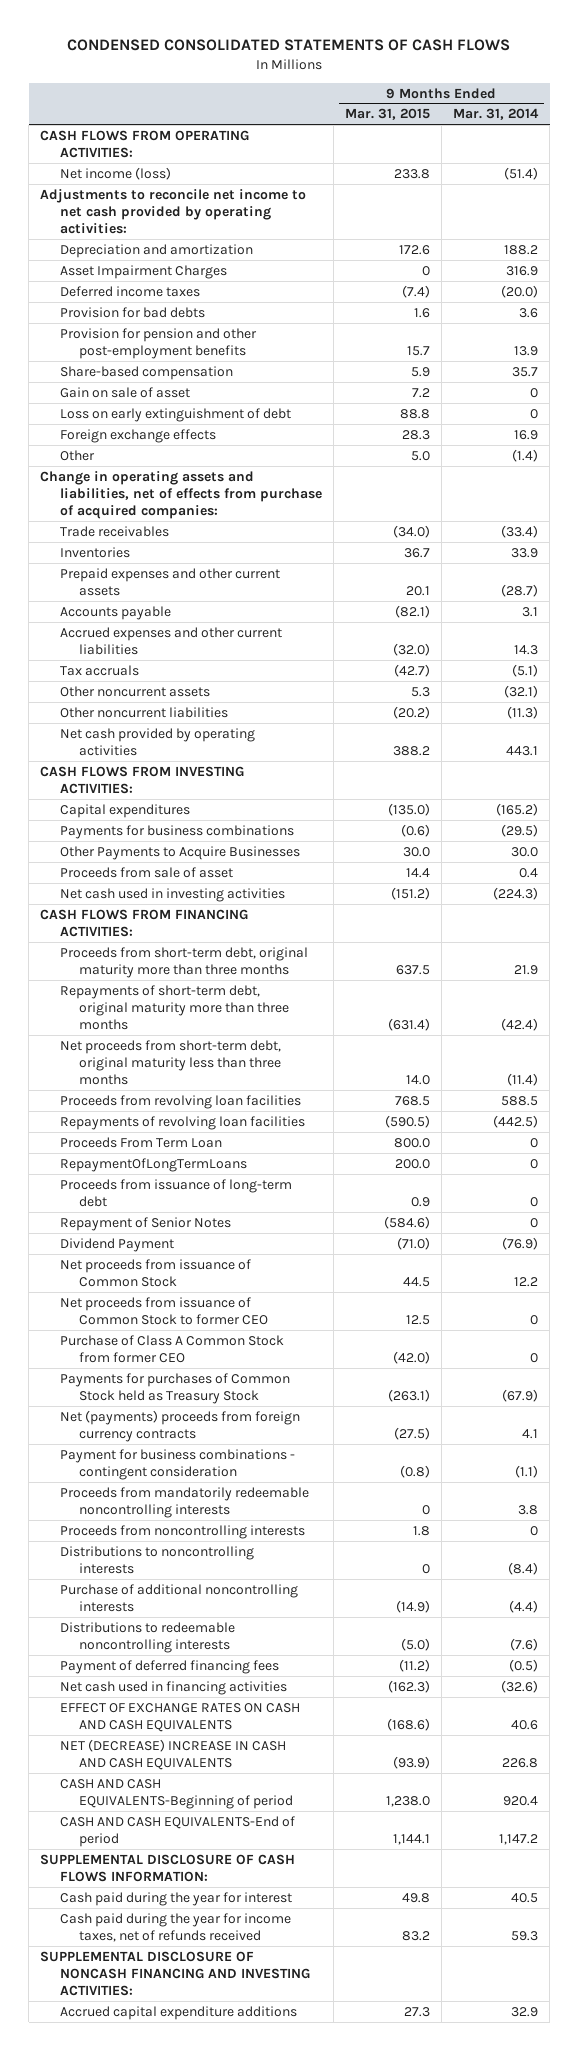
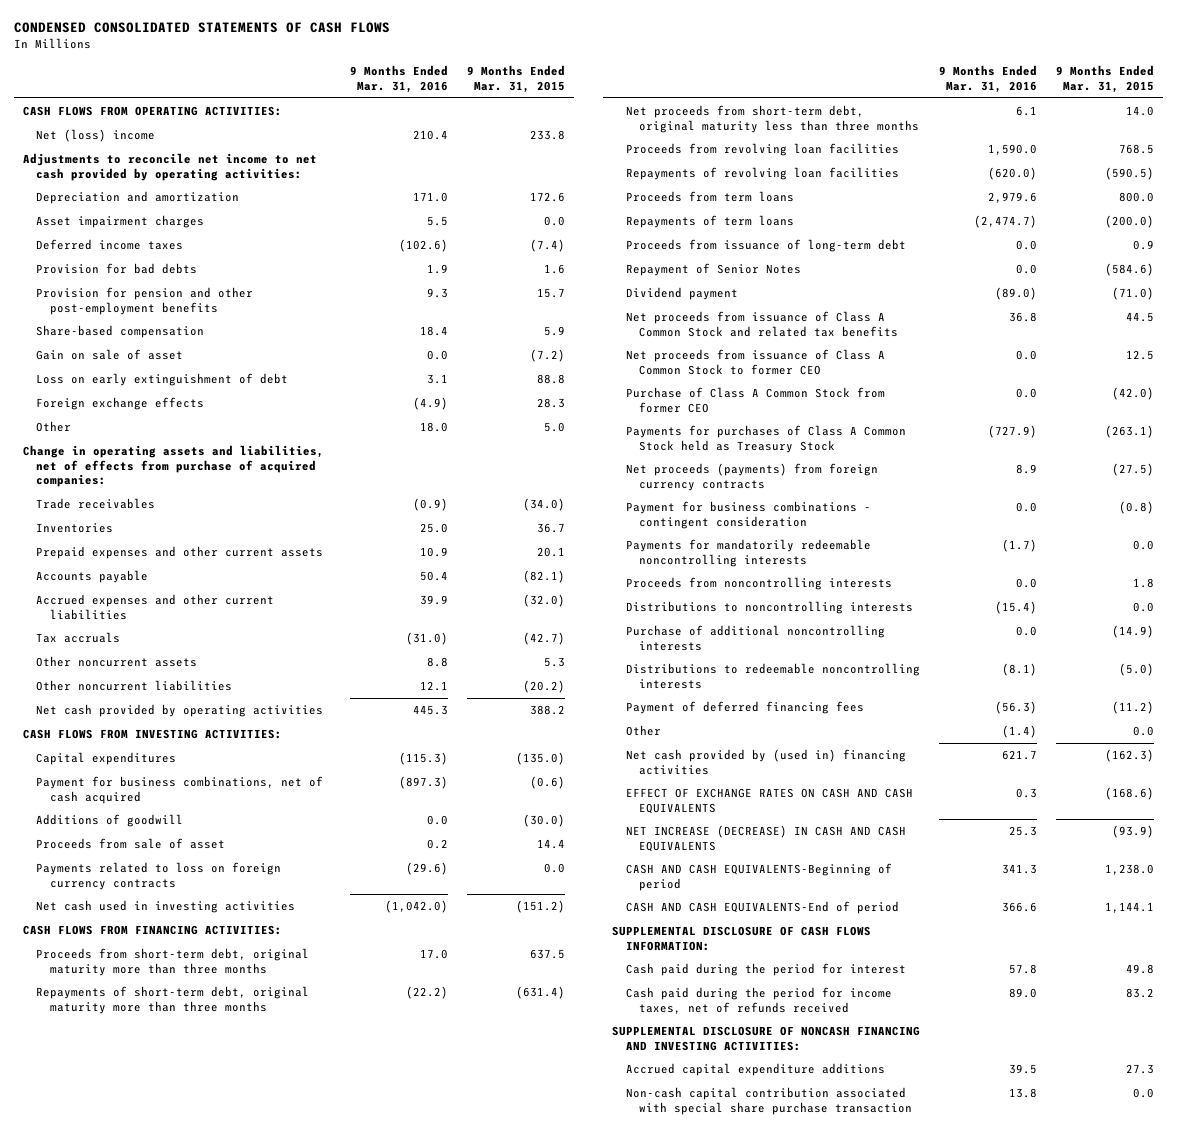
- | 9 Months Ended Mar. 31, 2015 | 9 Months Ended Mar. 31, 2014
+ | 9 Months Ended Mar. 31, 2016 | 9 Months Ended Mar. 31, 2015
- Net income (loss) | 233.8 | (51.4)
+ Net (loss) income | 210.4 | 233.8
- Asset Impairment Charges | 0 | 316.9
+ Asset impairment charges | 5.5 | 0.0
- Gain on sale of asset | 7.2 | 0
+ Gain on sale of asset | 0.0 | (7.2)
- Payments for business combinations | (0.6) | (29.5)
- Other Payments to Acquire Businesses | 30.0 | 30.0
+ Payment for business combinations, net of cash acquired | (897.3) | (0.6)
+ Additions of goodwill | 0.0 | (30.0)
+ Payments related to loss on foreign currency contracts | (29.6) | 0.0
- Proceeds From Term Loan | 800.0 | 0
- RepaymentOfLongTermLoans | 200.0 | 0
+ Proceeds from term loans | 2,979.6 | 800.0
+ Repayments of term loans | (2,474.7) | (200.0)
- Dividend Payment | (71.0) | (76.9)
- Net proceeds from issuance of Common Stock | 44.5 | 12.2
- Net proceeds from issuance of Common Stock to former CEO | 12.5 | 0
+ Dividend payment | (89.0) | (71.0)
+ Net proceeds from issuance of Class A Common Stock and related tax benefits | 36.8 | 44.5
+ Net proceeds from issuance of Class A Common Stock to former CEO | 0.0 | 12.5
- Payments for purchases of Common Stock held as Treasury Stock | (263.1) | (67.9)
- Net (payments) proceeds from foreign currency contracts | (27.5) | 4.1
+ Payments for purchases of Class A Common Stock held as Treasury Stock | (727.9) | (263.1)
+ Net proceeds (payments) from foreign currency contracts | 8.9 | (27.5)
- Proceeds from mandatorily redeemable noncontrolling interests | 0 | 3.8
+ Payments for mandatorily redeemable noncontrolling interests | (1.7) | 0.0
- Distributions to noncontrolling interests | 0 | (8.4)
+ Distributions to noncontrolling interests | (15.4) | 0.0
- Net cash used in financing activities | (162.3) | (32.6)
+ Other | (1.4) | 0.0
+ Net cash provided by (used in) financing activities | 621.7 | (162.3)
- NET (DECREASE) INCREASE IN CASH AND CASH EQUIVALENTS | (93.9) | 226.8
+ NET INCREASE (DECREASE) IN CASH AND CASH EQUIVALENTS | 25.3 | (93.9)
- Cash paid during the year for interest | 49.8 | 40.5
- Cash paid during the year for income taxes, net of refunds received | 83.2 | 59.3
+ Cash paid during the period for interest | 57.8 | 49.8
+ Cash paid during the period for income taxes, net of refunds received | 89.0 | 83.2
+ Non-cash capital contribution associated with special share purchase transaction | 13.8 | 0.0

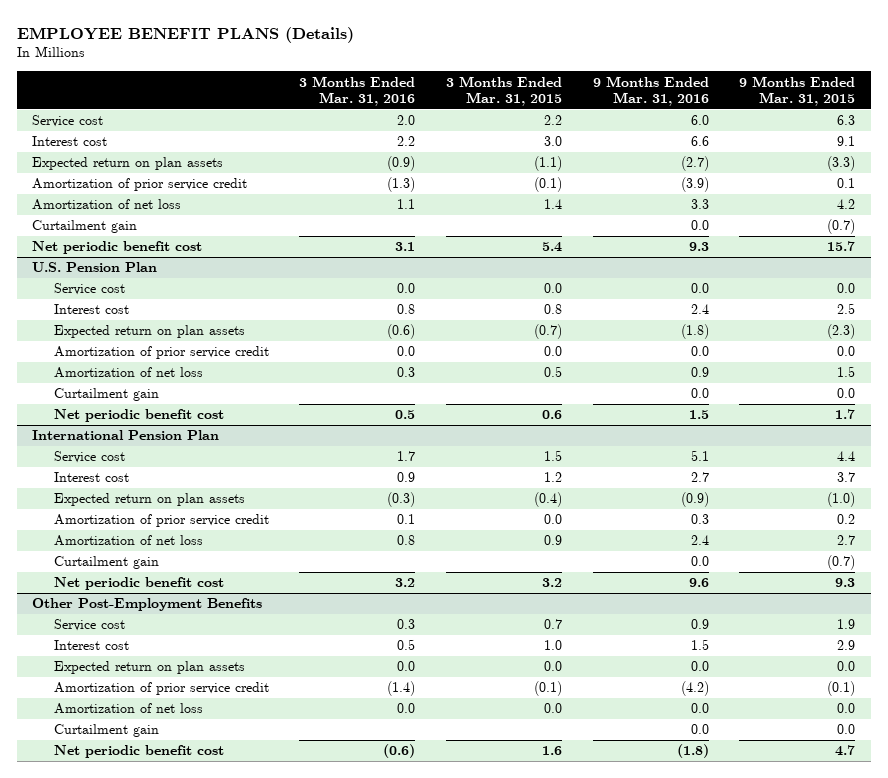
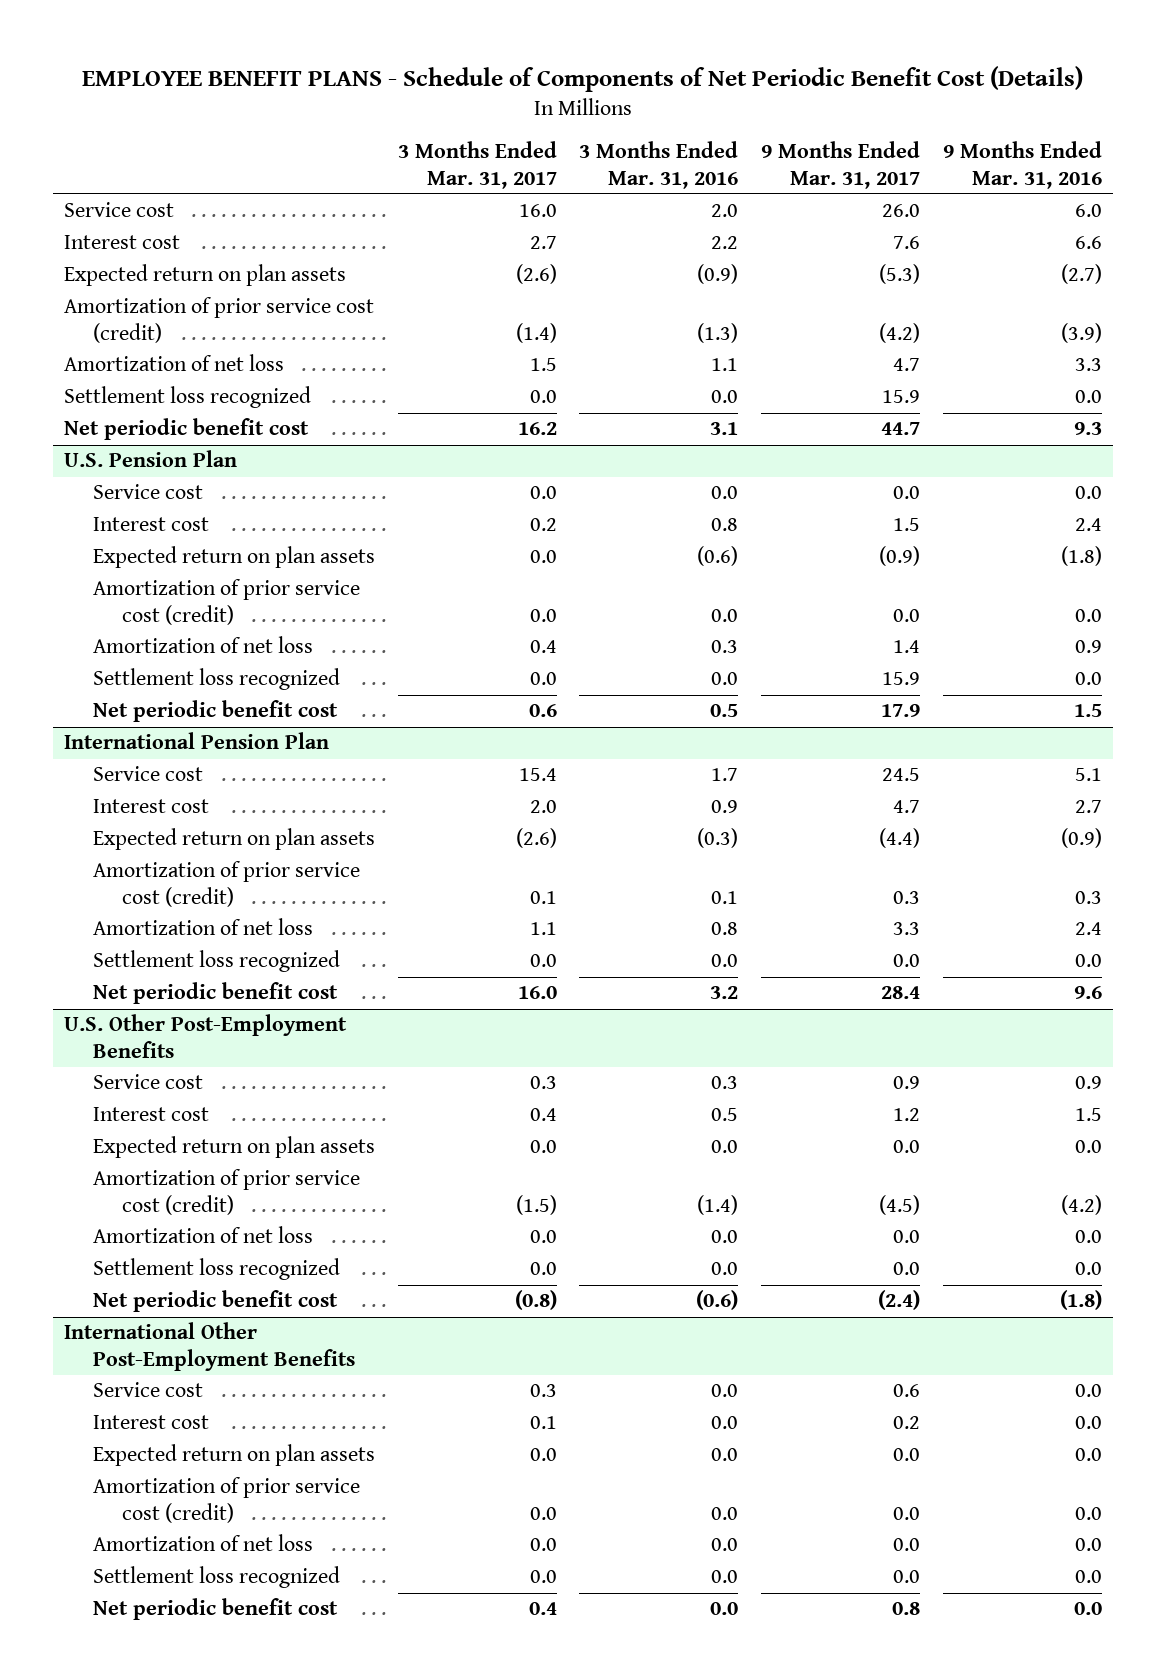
- EMPLOYEE BENEFIT PLANS (Details)
+ EMPLOYEE BENEFIT PLANS - Schedule of Components of Net Periodic Benefit Cost (Details)
- | 3 Months Ended Mar. 31, 2016 | 3 Months Ended Mar. 31, 2015 | 9 Months Ended Mar. 31, 2016 | 9 Months Ended Mar. 31, 2015
+ | 3 Months Ended Mar. 31, 2017 | 3 Months Ended Mar. 31, 2016 | 9 Months Ended Mar. 31, 2017 | 9 Months Ended Mar. 31, 2016
- Amortization of prior service credit | (1.3) | (0.1) | (3.9) | 0.1
+ Amortization of prior service cost (credit) | (1.4) | (1.3) | (4.2) | (3.9)
- Curtailment gain | | | 0.0 | (0.7)
+ Settlement loss recognized | 0.0 | 0.0 | 15.9 | 0.0
@ U.S. Pension Plan
- Amortization of prior service credit | 0.0 | 0.0 | 0.0 | 0.0
+ Amortization of prior service cost (credit) | 0.0 | 0.0 | 0.0 | 0.0
- Curtailment gain | | | 0.0 | 0.0
+ Settlement loss recognized | 0.0 | 0.0 | 15.9 | 0.0
@ International Pension Plan
- Amortization of prior service credit | 0.1 | 0.0 | 0.3 | 0.2
+ Amortization of prior service cost (credit) | 0.1 | 0.1 | 0.3 | 0.3
- Curtailment gain | | | 0.0 | (0.7)
+ Settlement loss recognized | 0.0 | 0.0 | 0.0 | 0.0
- Other Post-Employment Benefits
+ U.S. Other Post-Employment Benefits
- Amortization of prior service credit | (1.4) | (0.1) | (4.2) | (0.1)
+ Amortization of prior service cost (credit) | (1.5) | (1.4) | (4.5) | (4.2)
- Curtailment gain | | | 0.0 | 0.0
+ Settlement loss recognized | 0.0 | 0.0 | 0.0 | 0.0
+ International Other Post-Employment Benefits
+ Service cost | 0.3 | 0.0 | 0.6 | 0.0
+ Interest cost | 0.1 | 0.0 | 0.2 | 0.0
+ Expected return on plan assets | 0.0 | 0.0 | 0.0 | 0.0
+ Amortization of prior service cost (credit) | 0.0 | 0.0 | 0.0 | 0.0
+ Amortization of net loss | 0.0 | 0.0 | 0.0 | 0.0
+ Settlement loss recognized | 0.0 | 0.0 | 0.0 | 0.0
+ Net periodic benefit cost | 0.4 | 0.0 | 0.8 | 0.0

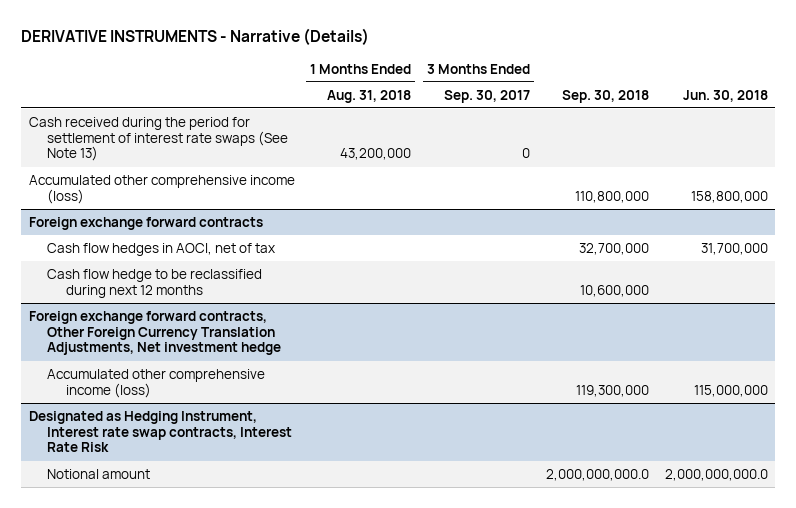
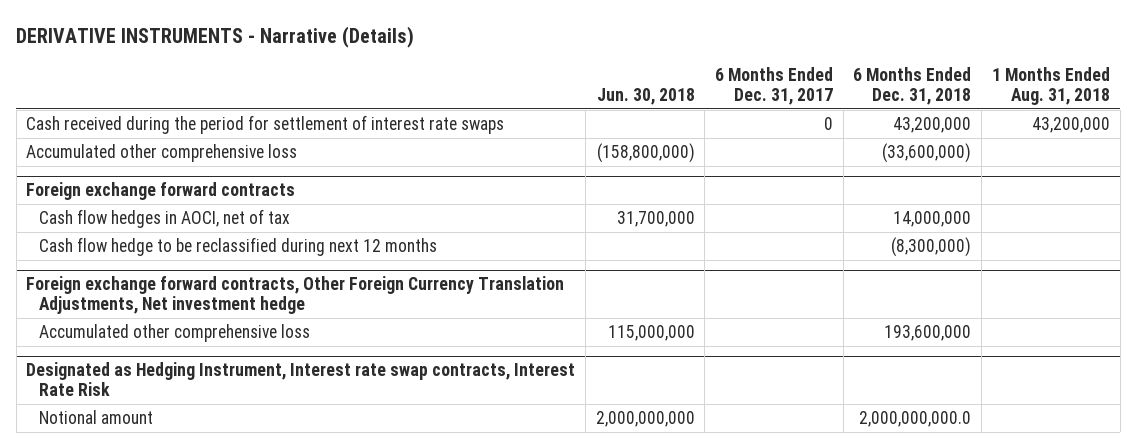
- | 1 Months Ended Aug. 31, 2018 | 3 Months Ended Sep. 30, 2017 | Sep. 30, 2018 | Jun. 30, 2018
+ | Jun. 30, 2018 | 6 Months Ended Dec. 31, 2017 | 6 Months Ended Dec. 31, 2018 | 1 Months Ended Aug. 31, 2018
- Cash received during the period for settlement of interest rate swaps (See Note 13) | 43,200,000 | 0 | |
- Accumulated other comprehensive income (loss) | | | 110,800,000 | 158,800,000
+ Cash received during the period for settlement of interest rate swaps | | 0 | 43,200,000 | 43,200,000
+ Accumulated other comprehensive loss | (158,800,000) | | (33,600,000) |
@ Foreign exchange forward contracts, Other Foreign Currency Translation Adjustments, Net investment hedge
- Accumulated other comprehensive income (loss) | | | 119,300,000 | 115,000,000
+ Accumulated other comprehensive loss | 115,000,000 | | 193,600,000 |
@ Designated as Hedging Instrument, Interest rate swap contracts, Interest Rate Risk
- Notional amount | | | 2,000,000,000.0 | 2,000,000,000.0
+ Notional amount | 2,000,000,000 | | 2,000,000,000.0 |

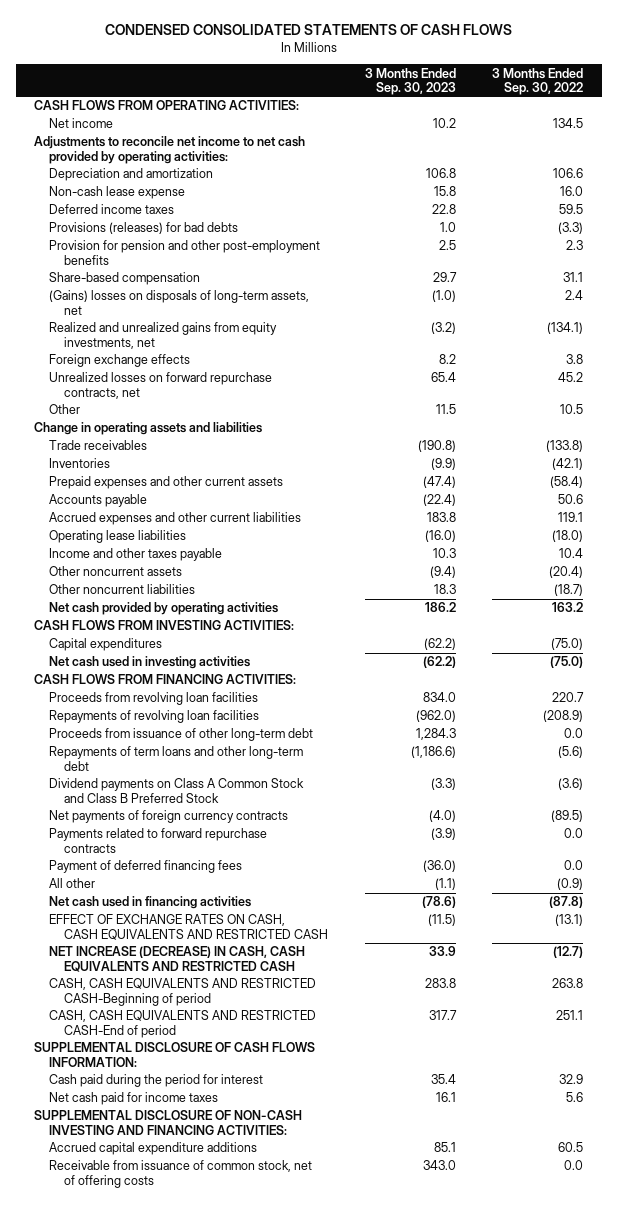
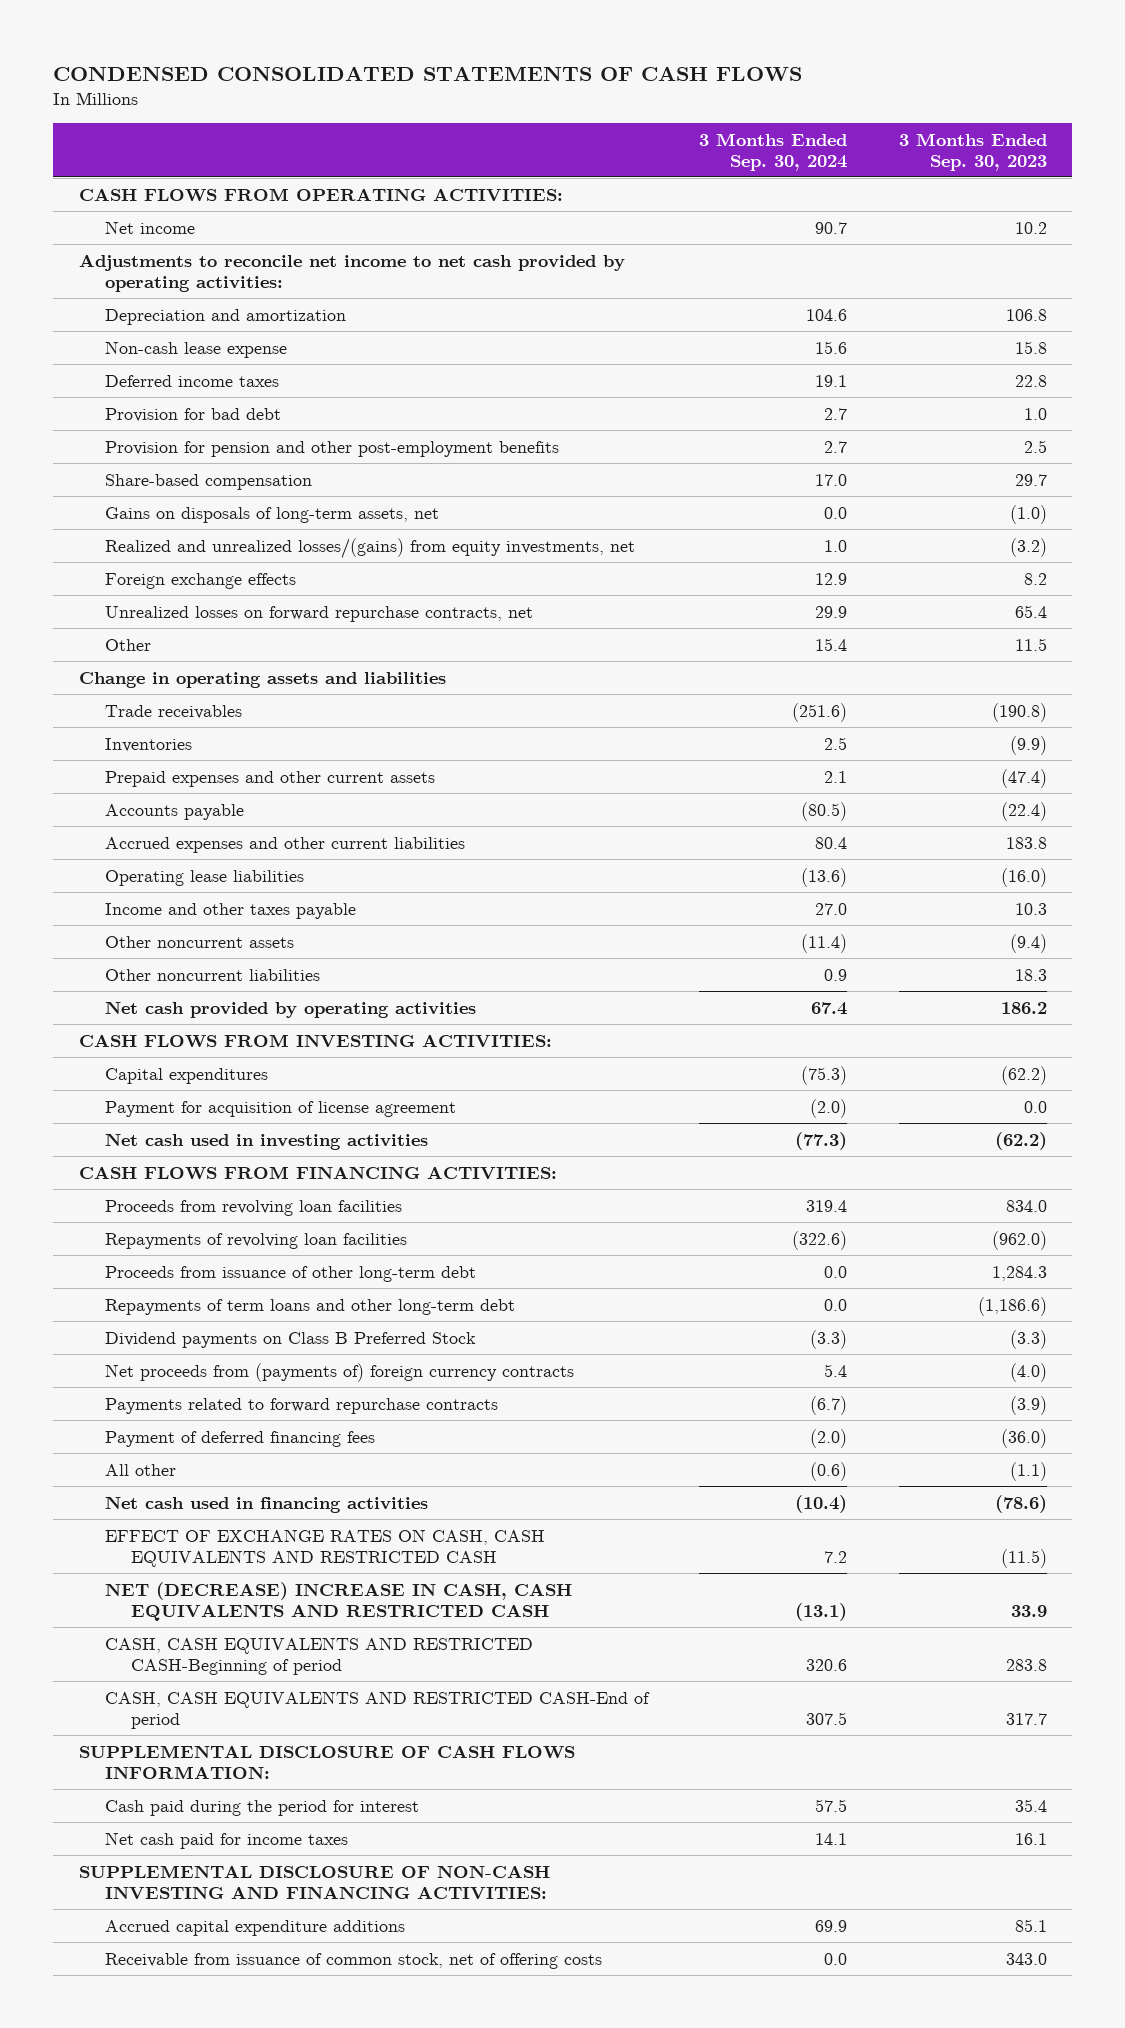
- | 3 Months Ended Sep. 30, 2023 | 3 Months Ended Sep. 30, 2022
+ | 3 Months Ended Sep. 30, 2024 | 3 Months Ended Sep. 30, 2023
- Provisions (releases) for bad debts | 1.0 | (3.3)
+ Provision for bad debt | 2.7 | 1.0
- (Gains) losses on disposals of long-term assets, net | (1.0) | 2.4
- Realized and unrealized gains from equity investments, net | (3.2) | (134.1)
+ Gains on disposals of long-term assets, net | 0.0 | (1.0)
+ Realized and unrealized losses/(gains) from equity investments, net | 1.0 | (3.2)
+ Payment for acquisition of license agreement | (2.0) | 0.0
- Dividend payments on Class A Common Stock and Class B Preferred Stock | (3.3) | (3.6)
- Net payments of foreign currency contracts | (4.0) | (89.5)
+ Dividend payments on Class B Preferred Stock | (3.3) | (3.3)
+ Net proceeds from (payments of) foreign currency contracts | 5.4 | (4.0)
- NET INCREASE (DECREASE) IN CASH, CASH EQUIVALENTS AND RESTRICTED CASH | 33.9 | (12.7)
+ NET (DECREASE) INCREASE IN CASH, CASH EQUIVALENTS AND RESTRICTED CASH | (13.1) | 33.9

